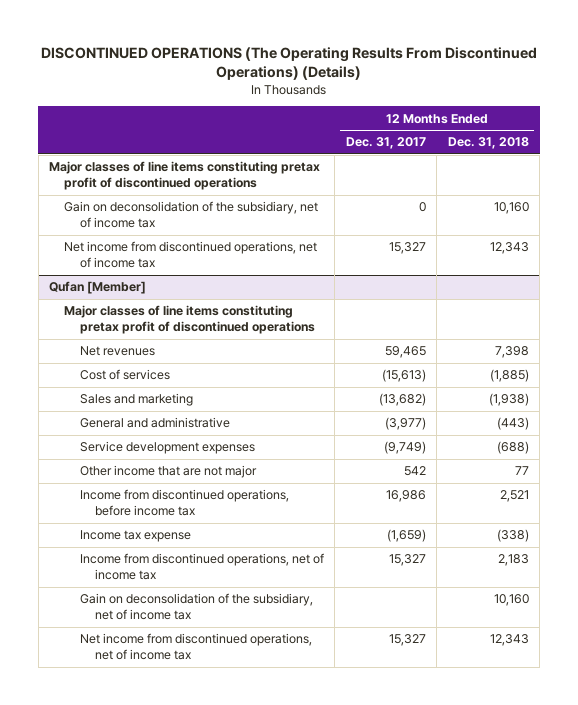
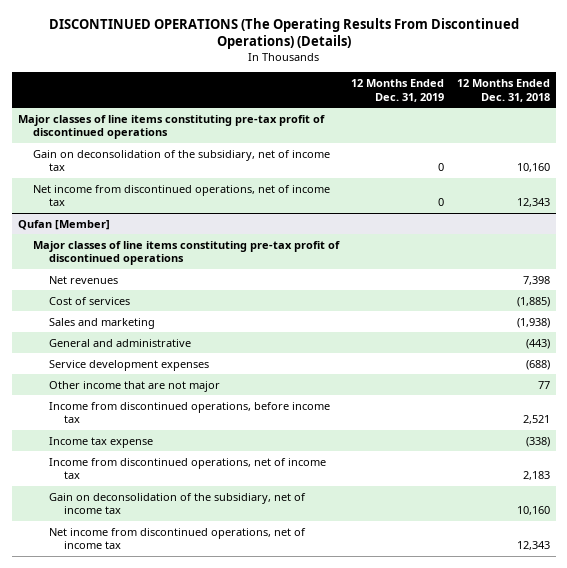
- | 12 Months Ended Dec. 31, 2017 | 12 Months Ended Dec. 31, 2018
+ | 12 Months Ended Dec. 31, 2019 | 12 Months Ended Dec. 31, 2018
- Major classes of line items constituting pretax profit of discontinued operations
+ Major classes of line items constituting pre-tax profit of discontinued operations
@ Qufan [Member]
- Major classes of line items constituting pretax profit of discontinued operations
+ Major classes of line items constituting pre-tax profit of discontinued operations

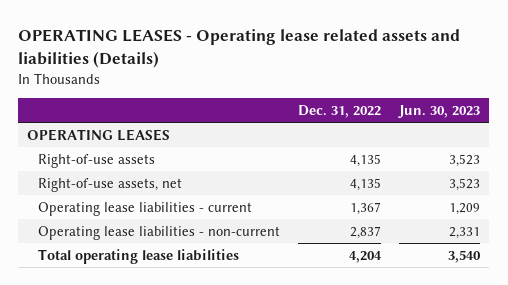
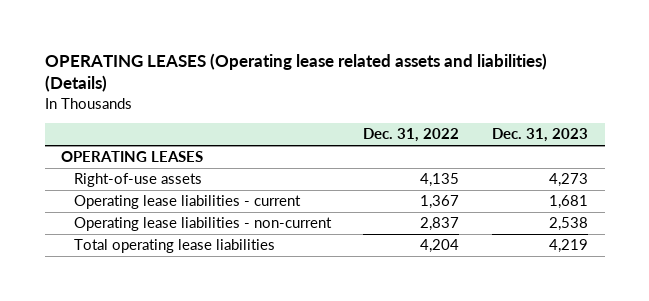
- OPERATING LEASES - Operating lease related assets and liabilities (Details)
+ OPERATING LEASES (Operating lease related assets and liabilities) (Details)
- | Dec. 31, 2022 | Jun. 30, 2023
+ | Dec. 31, 2022 | Dec. 31, 2023
- Right-of-use assets, net | 4,135 | 3,523

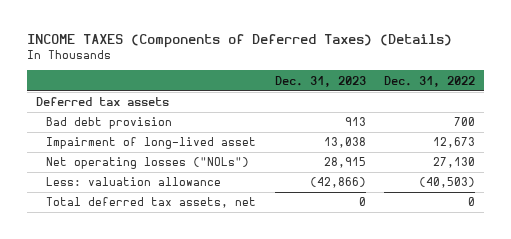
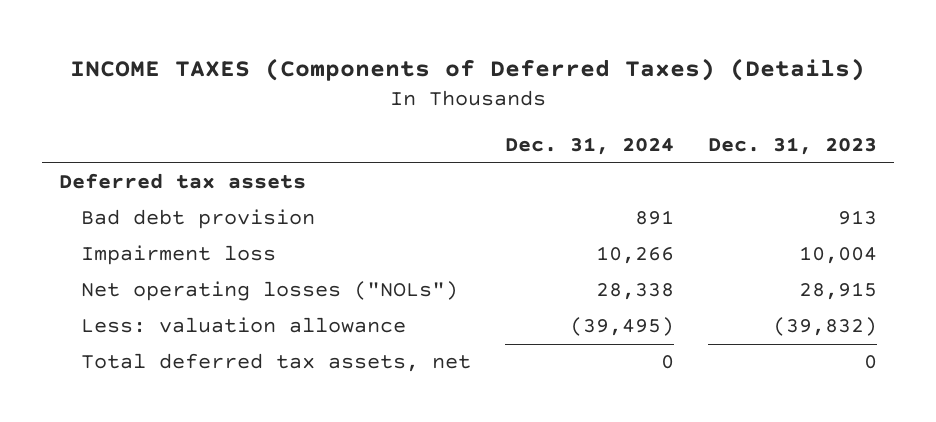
- | Dec. 31, 2023 | Dec. 31, 2022
+ | Dec. 31, 2024 | Dec. 31, 2023
- Impairment of long-lived asset | 13,038 | 12,673
+ Impairment loss | 10,266 | 10,004
- Less: valuation allowance | (42,866) | (40,503)
+ Less: valuation allowance | (39,495) | (39,832)

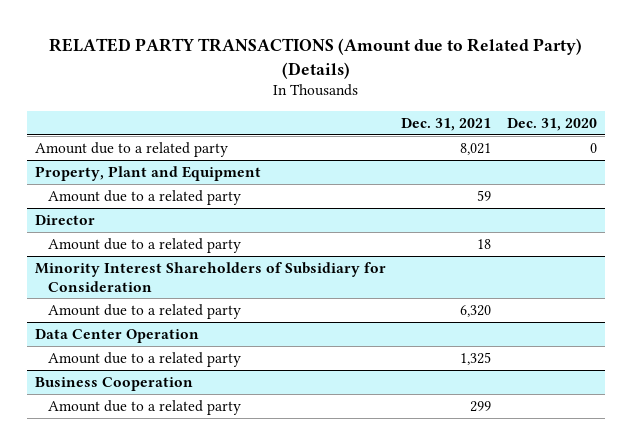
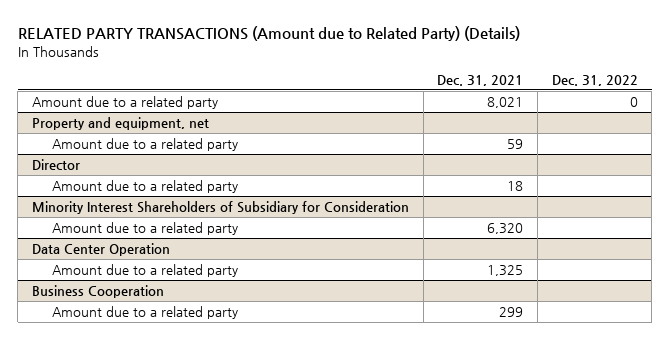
- | Dec. 31, 2021 | Dec. 31, 2020
+ | Dec. 31, 2021 | Dec. 31, 2022
- Property, Plant and Equipment
+ Property and equipment, net

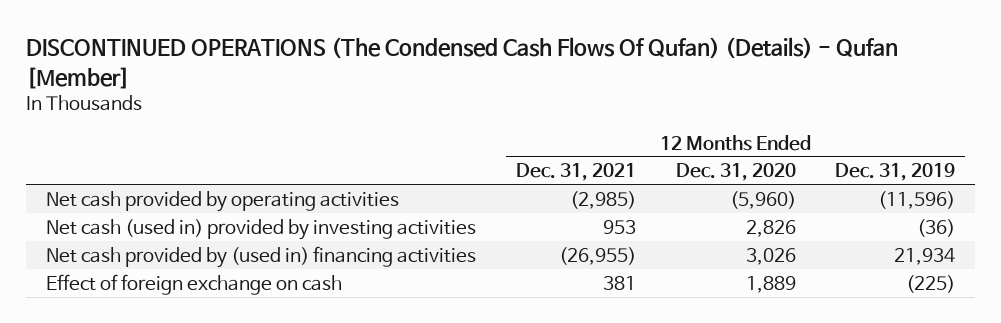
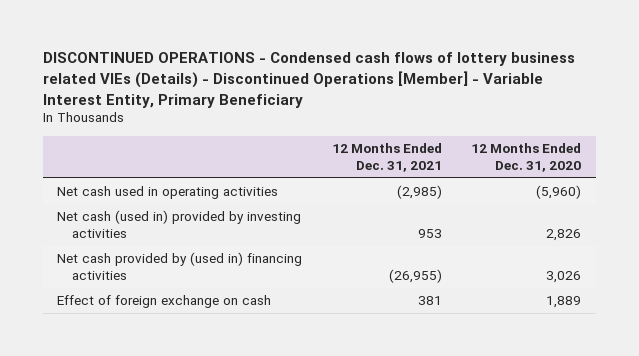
- DISCONTINUED OPERATIONS (The Condensed Cash Flows Of Qufan) (Details) - Qufan [Member]
+ DISCONTINUED OPERATIONS - Condensed cash flows of lottery business related VIEs (Details) - Discontinued Operations [Member] - Variable Interest Entity, Primary Beneficiary
- | 12 Months Ended Dec. 31, 2021 | 12 Months Ended Dec. 31, 2020 | 12 Months Ended Dec. 31, 2019
+ | 12 Months Ended Dec. 31, 2021 | 12 Months Ended Dec. 31, 2020
- Net cash provided by operating activities | (2,985) | (5,960) | (11,596)
+ Net cash used in operating activities | (2,985) | (5,960)

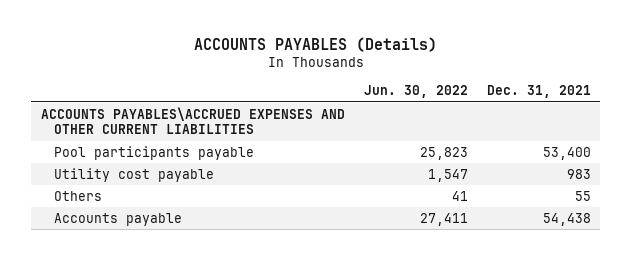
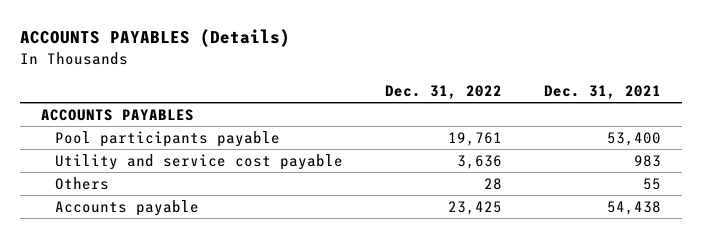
- | Jun. 30, 2022 | Dec. 31, 2021
+ | Dec. 31, 2022 | Dec. 31, 2021
- ACCOUNTS PAYABLES\ACCRUED EXPENSES AND OTHER CURRENT LIABILITIES
+ ACCOUNTS PAYABLES
- Utility cost payable | 1,547 | 983
+ Utility and service cost payable | 3,636 | 983

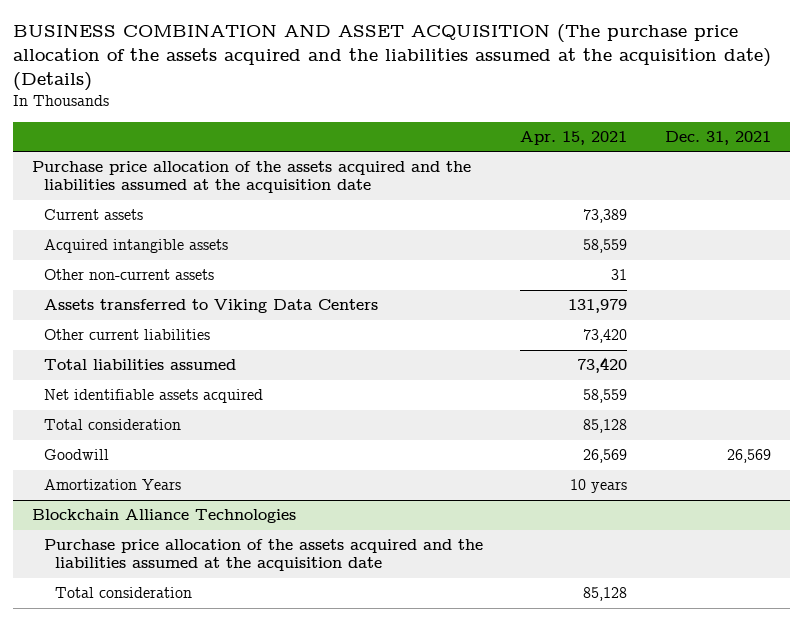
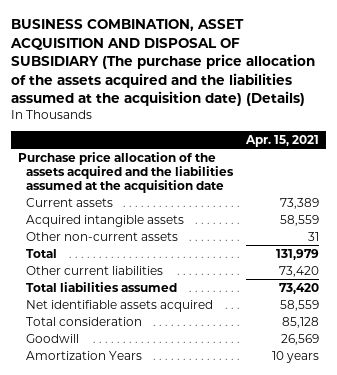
- BUSINESS COMBINATION AND ASSET ACQUISITION (The purchase price allocation of the assets acquired and the liabilities assumed at the acquisition date) (Details)
+ BUSINESS COMBINATION, ASSET ACQUISITION AND DISPOSAL OF SUBSIDIARY (The purchase price allocation of the assets acquired and the liabilities assumed at the acquisition date) (Details)
- | Apr. 15, 2021 | Dec. 31, 2021
+ | Apr. 15, 2021
- Assets transferred to Viking Data Centers | 131,979 |
+ Total | 131,979
- Blockchain Alliance Technologies
- Purchase price allocation of the assets acquired and the liabilities assumed at the acquisition date
- Total consideration | 85,128 |

